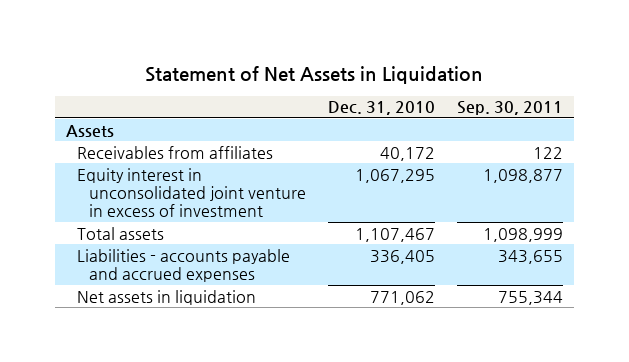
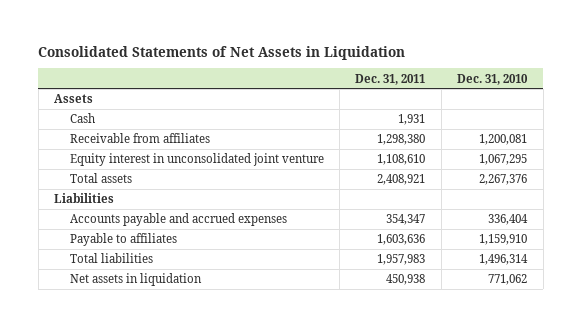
- Statement of Net Assets in Liquidation
+ Consolidated Statements of Net Assets in Liquidation
- | Dec. 31, 2010 | Sep. 30, 2011
+ | Dec. 31, 2011 | Dec. 31, 2010
- Receivables from affiliates | 40,172 | 122
- Equity interest in unconsolidated joint venture in excess of investment | 1,067,295 | 1,098,877
- Total assets | 1,107,467 | 1,098,999
- Liabilities - accounts payable and accrued expenses | 336,405 | 343,655
+ Cash | 1,931 |
+ Receivable from affiliates | 1,298,380 | 1,200,081
+ Equity interest in unconsolidated joint venture | 1,108,610 | 1,067,295
+ Total assets | 2,408,921 | 2,267,376
+ Liabilities
+ Accounts payable and accrued expenses | 354,347 | 336,404
+ Payable to affiliates | 1,603,636 | 1,159,910
+ Total liabilities | 1,957,983 | 1,496,314

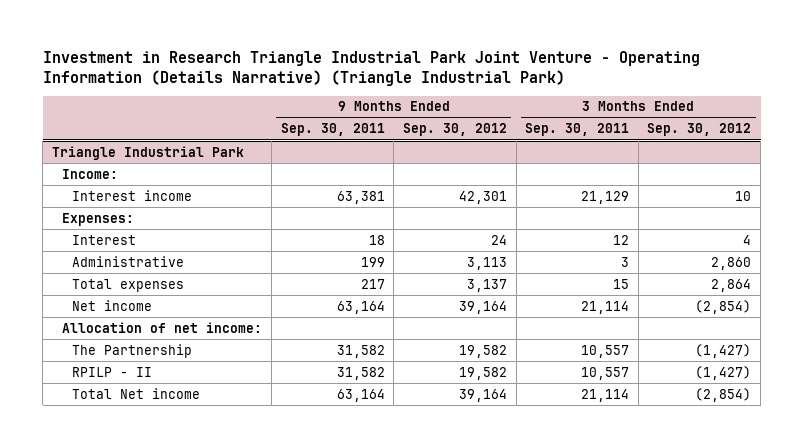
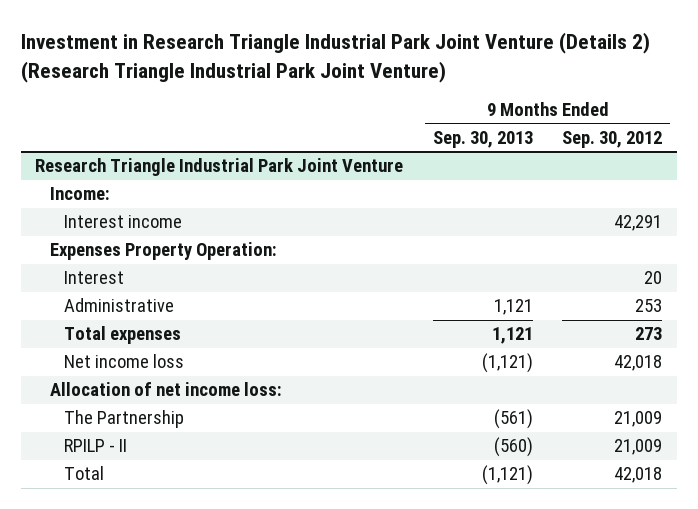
- Investment in Research Triangle Industrial Park Joint Venture - Operating Information (Details Narrative) (Triangle Industrial Park)
+ Investment in Research Triangle Industrial Park Joint Venture (Details 2) (Research Triangle Industrial Park Joint Venture)
- | 9 Months Ended Sep. 30, 2011 | 9 Months Ended Sep. 30, 2012 | 3 Months Ended Sep. 30, 2011 | 3 Months Ended Sep. 30, 2012
+ | 9 Months Ended Sep. 30, 2013 | 9 Months Ended Sep. 30, 2012
- Triangle Industrial Park
+ Research Triangle Industrial Park Joint Venture
- Interest income | 63,381 | 42,301 | 21,129 | 10
- Expenses:
- Interest | 18 | 24 | 12 | 4
- Administrative | 199 | 3,113 | 3 | 2,860
- Total expenses | 217 | 3,137 | 15 | 2,864
- Net income | 63,164 | 39,164 | 21,114 | (2,854)
- Allocation of net income:
- The Partnership | 31,582 | 19,582 | 10,557 | (1,427)
- RPILP - II | 31,582 | 19,582 | 10,557 | (1,427)
- Total Net income | 63,164 | 39,164 | 21,114 | (2,854)
+ Interest income | | 42,291
+ Expenses Property Operation:
+ Interest | | 20
+ Administrative | 1,121 | 253
+ Total expenses | 1,121 | 273
+ Net income loss | (1,121) | 42,018
+ Allocation of net income loss:
+ The Partnership | (561) | 21,009
+ RPILP - II | (560) | 21,009
+ Total | (1,121) | 42,018

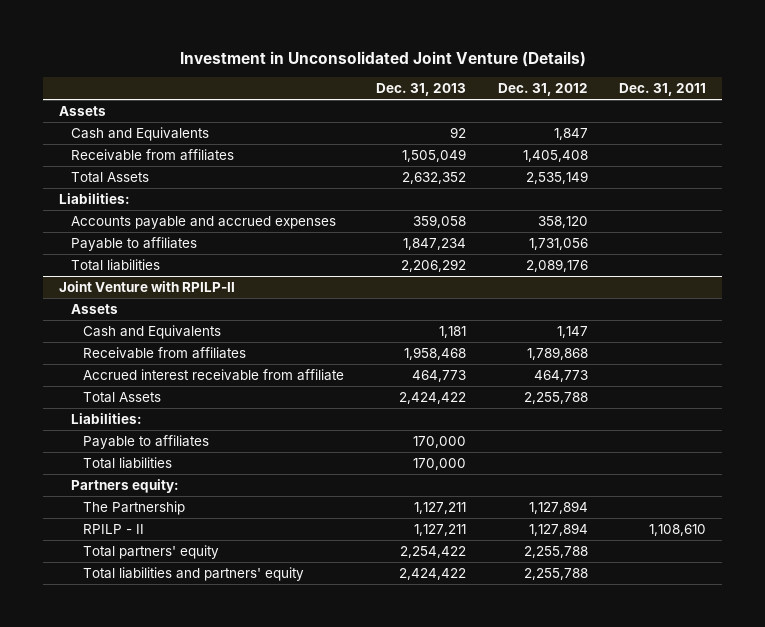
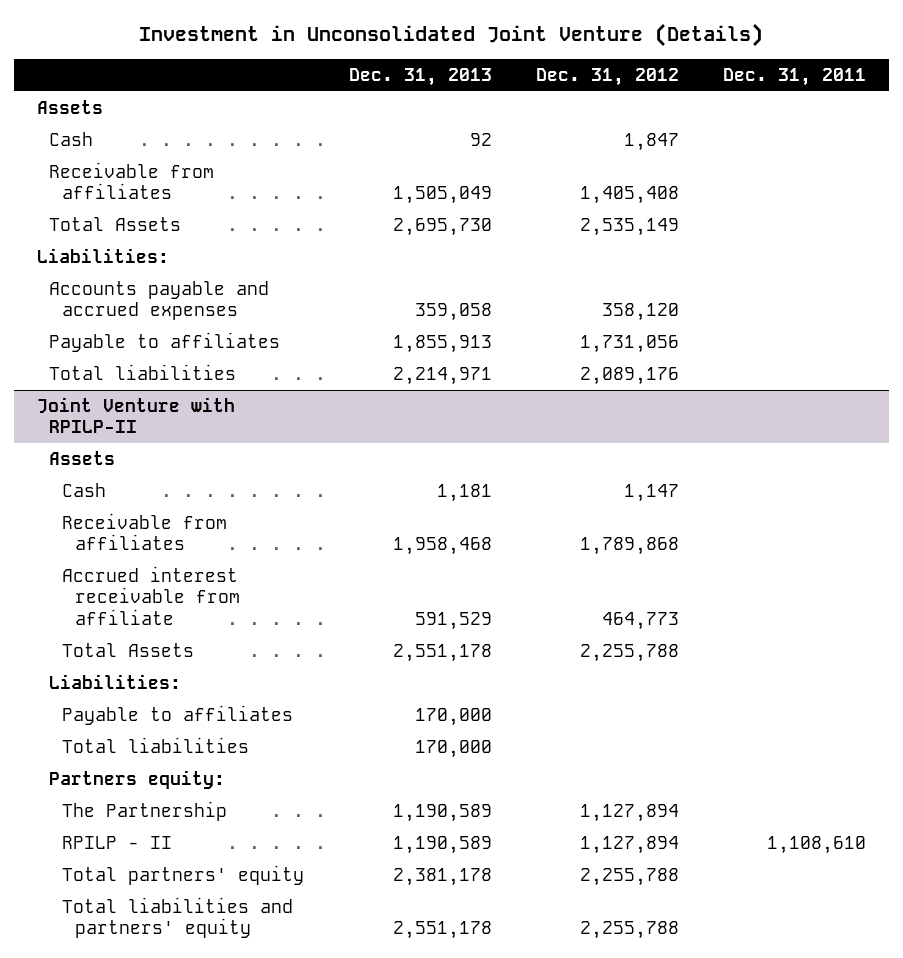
- Cash and Equivalents | 92 | 1,847 |
+ Cash | 92 | 1,847 |
- Total Assets | 2,632,352 | 2,535,149 |
+ Total Assets | 2,695,730 | 2,535,149 |
- Payable to affiliates | 1,847,234 | 1,731,056 |
- Total liabilities | 2,206,292 | 2,089,176 |
+ Payable to affiliates | 1,855,913 | 1,731,056 |
+ Total liabilities | 2,214,971 | 2,089,176 |
@ Joint Venture with RPILP-II
- Cash and Equivalents | 1,181 | 1,147 |
+ Cash | 1,181 | 1,147 |
- Accrued interest receivable from affiliate | 464,773 | 464,773 |
- Total Assets | 2,424,422 | 2,255,788 |
+ Accrued interest receivable from affiliate | 591,529 | 464,773 |
+ Total Assets | 2,551,178 | 2,255,788 |
- The Partnership | 1,127,211 | 1,127,894 |
- RPILP - II | 1,127,211 | 1,127,894 | 1,108,610
- Total partners' equity | 2,254,422 | 2,255,788 |
- Total liabilities and partners' equity | 2,424,422 | 2,255,788 |
+ The Partnership | 1,190,589 | 1,127,894 |
+ RPILP - II | 1,190,589 | 1,127,894 | 1,108,610
+ Total partners' equity | 2,381,178 | 2,255,788 |
+ Total liabilities and partners' equity | 2,551,178 | 2,255,788 |

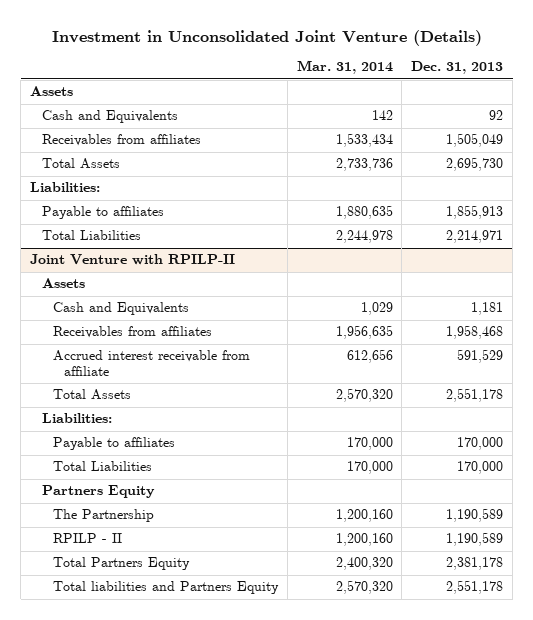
- | Dec. 31, 2013 | Dec. 31, 2012 | Dec. 31, 2011
+ | Mar. 31, 2014 | Dec. 31, 2013
- Cash | 92 | 1,847 |
- Receivable from affiliates | 1,505,049 | 1,405,408 |
+ Cash and Equivalents | 142 | 92
+ Receivables from affiliates | 1,533,434 | 1,505,049
- Accounts payable and accrued expenses | 359,058 | 358,120 |
- Total liabilities | 2,214,971 | 2,089,176 |
+ Total Liabilities | 2,244,978 | 2,214,971
@ Joint Venture with RPILP-II
- Cash | 1,181 | 1,147 |
- Receivable from affiliates | 1,958,468 | 1,789,868 |
+ Cash and Equivalents | 1,029 | 1,181
+ Receivables from affiliates | 1,956,635 | 1,958,468
- Total liabilities | 170,000 | |
- Partners equity:
+ Total Liabilities | 170,000 | 170,000
+ Partners Equity
- Total partners' equity | 2,381,178 | 2,255,788 |
- Total liabilities and partners' equity | 2,551,178 | 2,255,788 |
+ Total Partners Equity | 2,400,320 | 2,381,178
+ Total liabilities and Partners Equity | 2,570,320 | 2,551,178

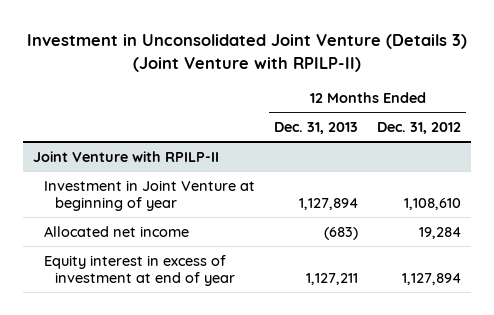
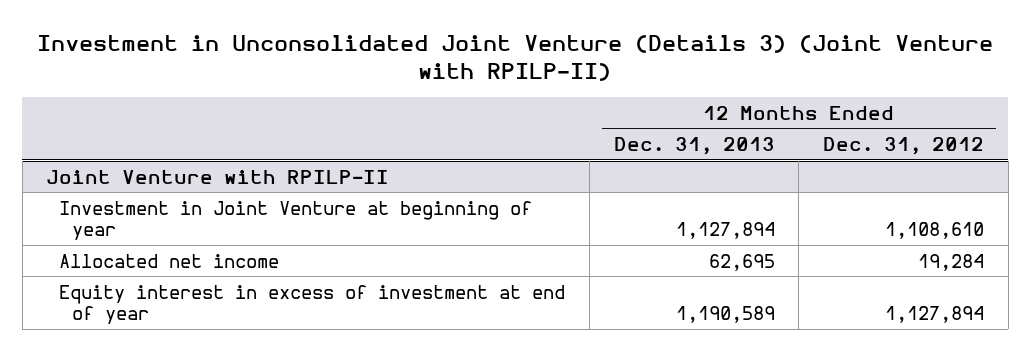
@ Joint Venture with RPILP-II
- Allocated net income | (683) | 19,284
- Equity interest in excess of investment at end of year | 1,127,211 | 1,127,894
+ Allocated net income | 62,695 | 19,284
+ Equity interest in excess of investment at end of year | 1,190,589 | 1,127,894

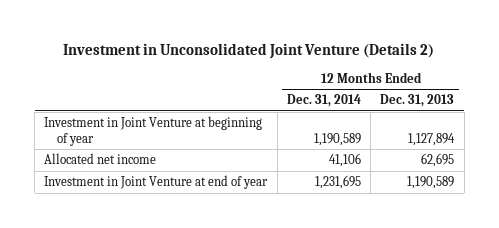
- Investment in Unconsolidated Joint Venture (Details 3) (Joint Venture with RPILP-II)
+ Investment in Unconsolidated Joint Venture (Details 2)
- | 12 Months Ended Dec. 31, 2013 | 12 Months Ended Dec. 31, 2012
+ | 12 Months Ended Dec. 31, 2014 | 12 Months Ended Dec. 31, 2013
- Joint Venture with RPILP-II
- Equity interest in excess of investment at end of year | 1,190,589 | 1,127,894
+ Investment in Joint Venture at end of year | 1,231,695 | 1,190,589

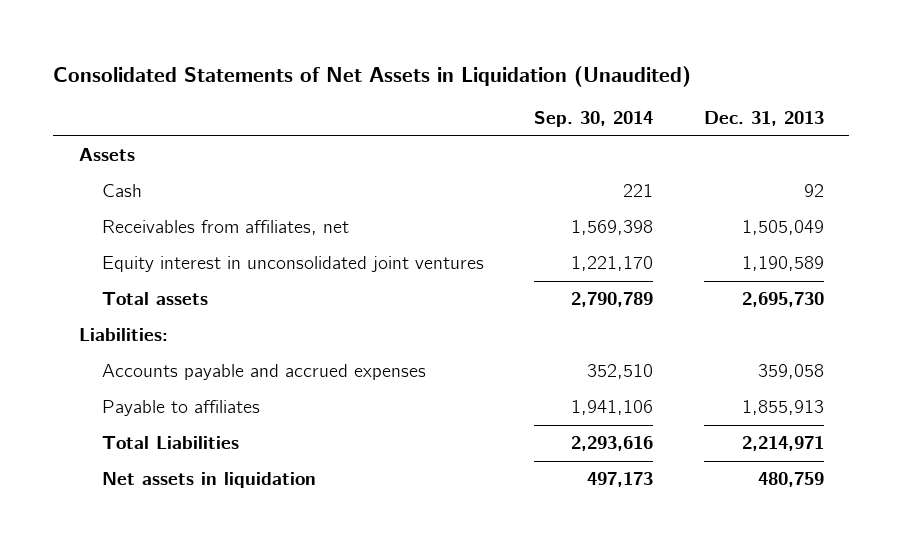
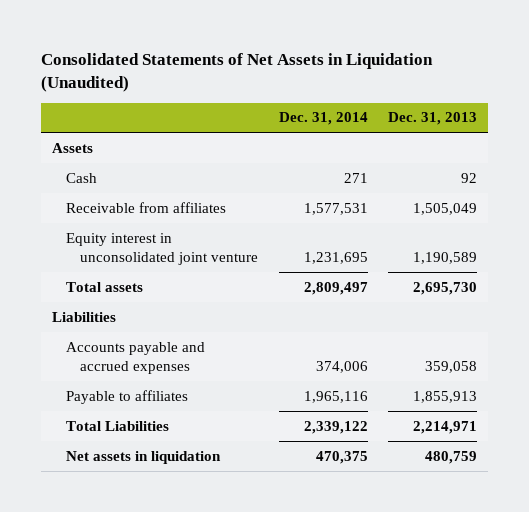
- | Sep. 30, 2014 | Dec. 31, 2013
+ | Dec. 31, 2014 | Dec. 31, 2013
- Receivables from affiliates, net | 1,569,398 | 1,505,049
- Equity interest in unconsolidated joint ventures | 1,221,170 | 1,190,589
+ Receivable from affiliates | 1,577,531 | 1,505,049
+ Equity interest in unconsolidated joint venture | 1,231,695 | 1,190,589
- Liabilities:
+ Liabilities

